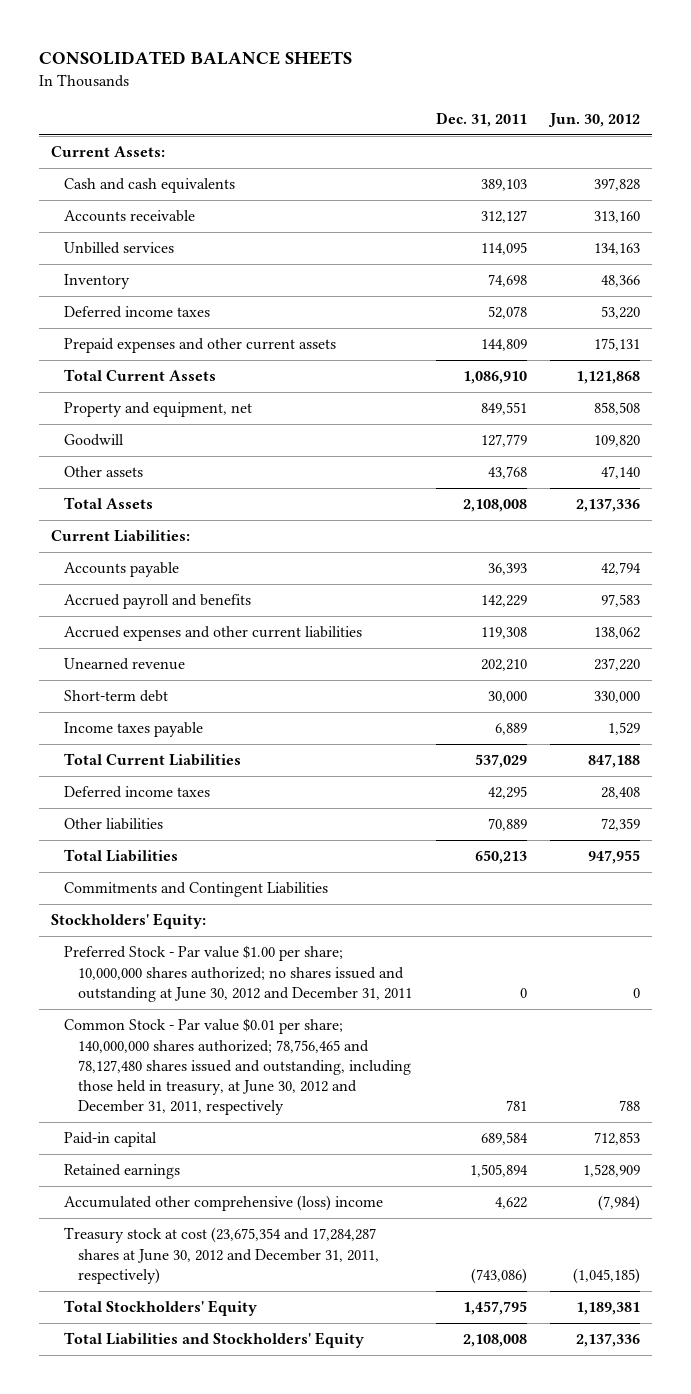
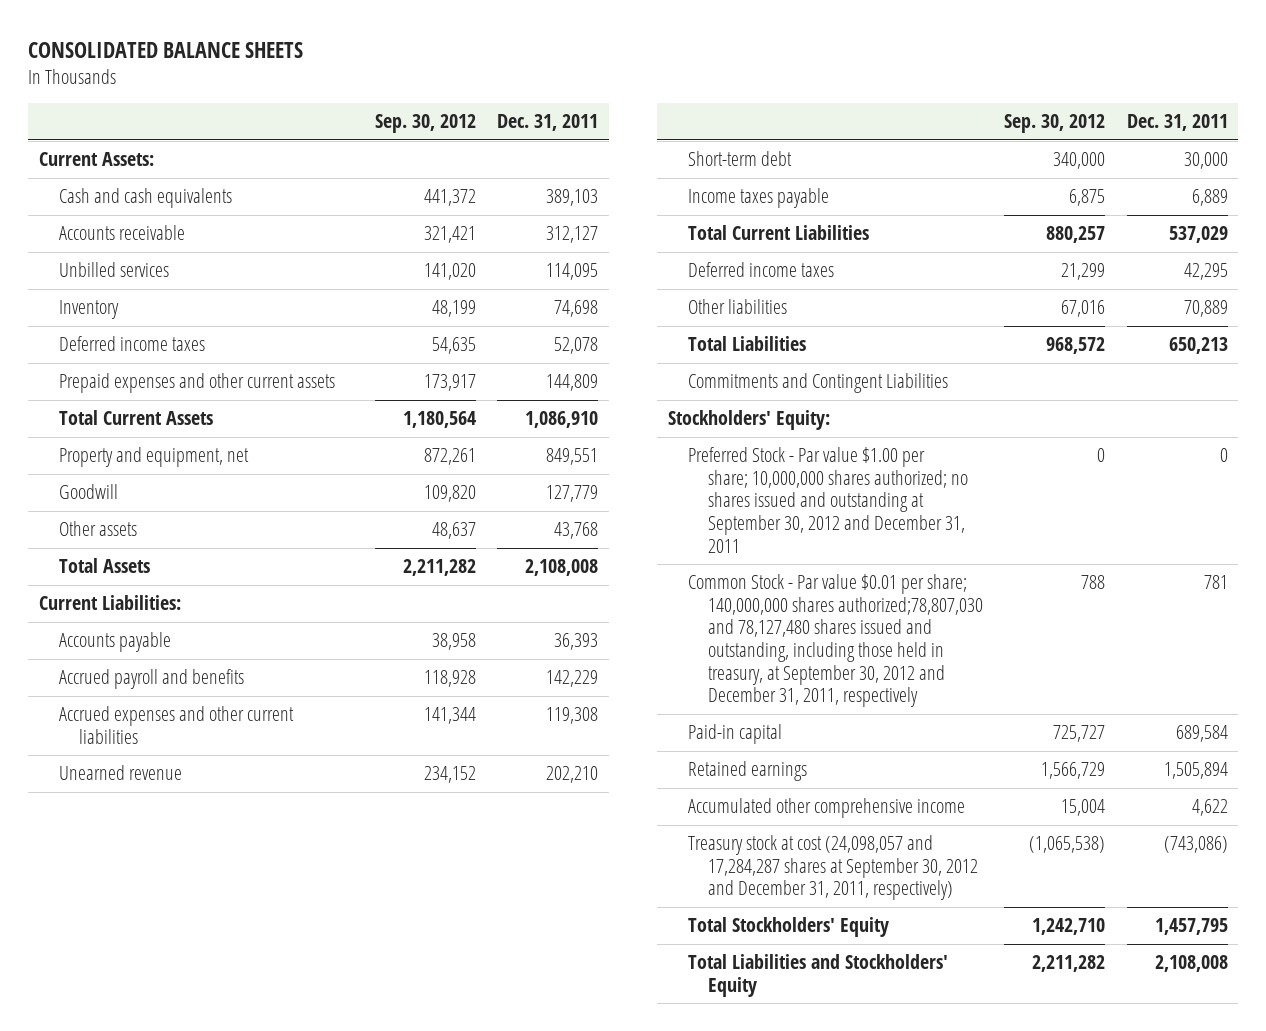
- | Dec. 31, 2011 | Jun. 30, 2012
+ | Sep. 30, 2012 | Dec. 31, 2011
- Preferred Stock - Par value $1.00 per share; 10,000,000 shares authorized; no shares issued and outstanding at June 30, 2012 and December 31, 2011 | 0 | 0
- Common Stock - Par value $0.01 per share; 140,000,000 shares authorized; 78,756,465 and 78,127,480 shares issued and outstanding, including those held in treasury, at June 30, 2012 and December 31, 2011, respectively | 781 | 788
+ Preferred Stock - Par value $1.00 per share; 10,000,000 shares authorized; no shares issued and outstanding at September 30, 2012 and December 31, 2011 | 0 | 0
+ Common Stock - Par value $0.01 per share; 140,000,000 shares authorized;78,807,030 and 78,127,480 shares issued and outstanding, including those held in treasury, at September 30, 2012 and December 31, 2011, respectively | 788 | 781
- Accumulated other comprehensive (loss) income | 4,622 | (7,984)
- Treasury stock at cost (23,675,354 and 17,284,287 shares at June 30, 2012 and December 31, 2011, respectively) | (743,086) | (1,045,185)
+ Accumulated other comprehensive income | 15,004 | 4,622
+ Treasury stock at cost (24,098,057 and 17,284,287 shares at September 30, 2012 and December 31, 2011, respectively) | (1,065,538) | (743,086)

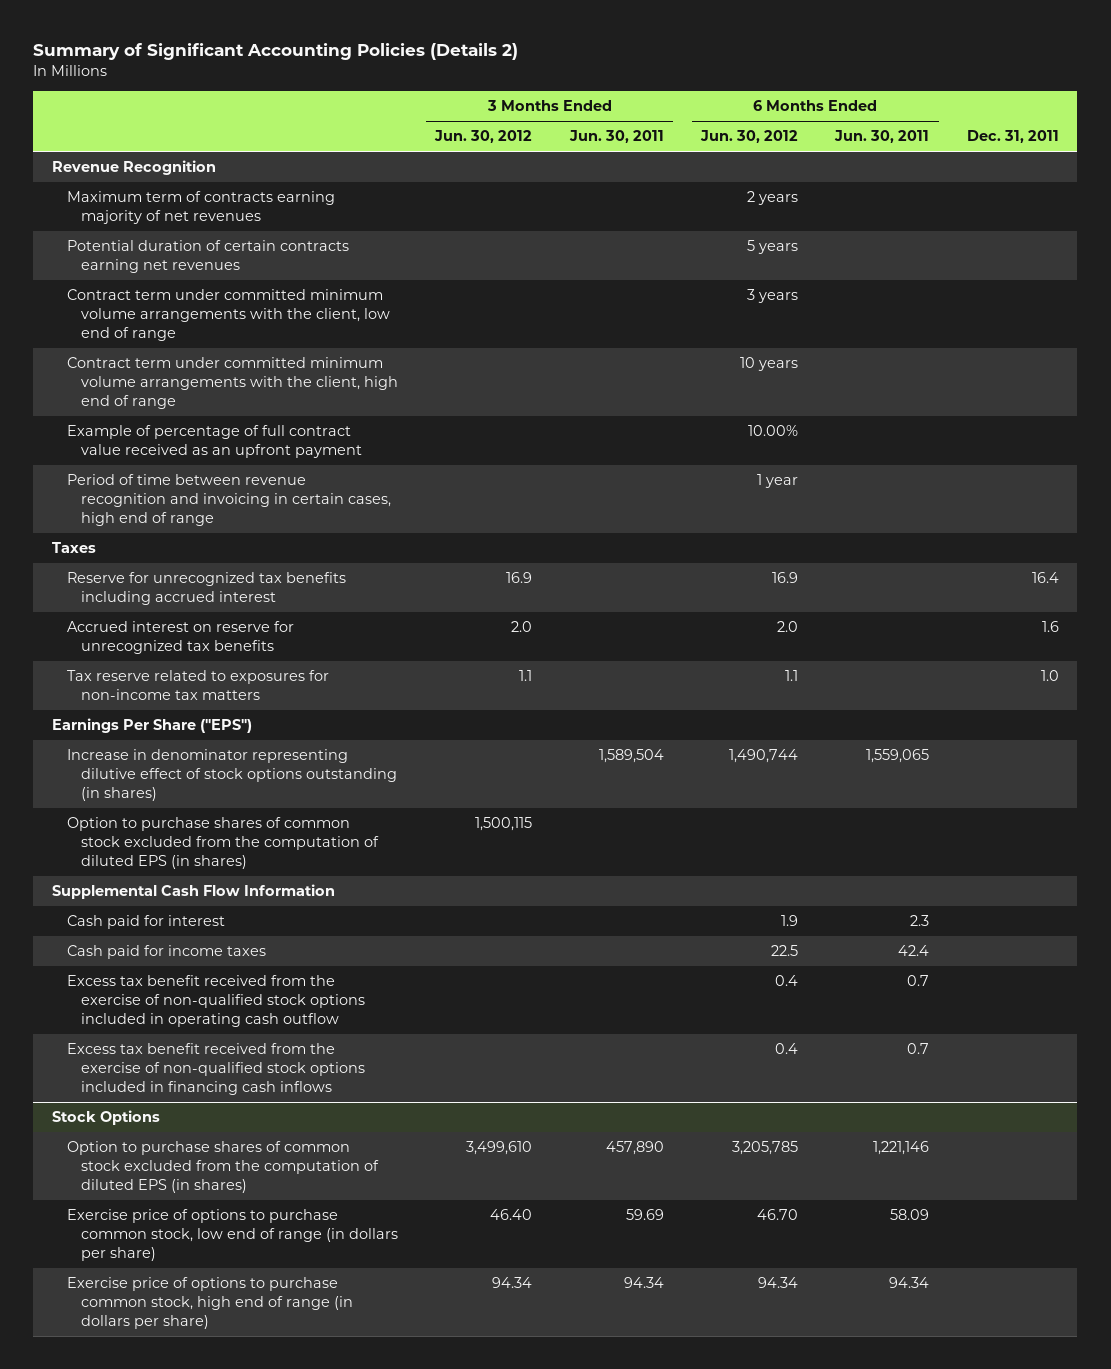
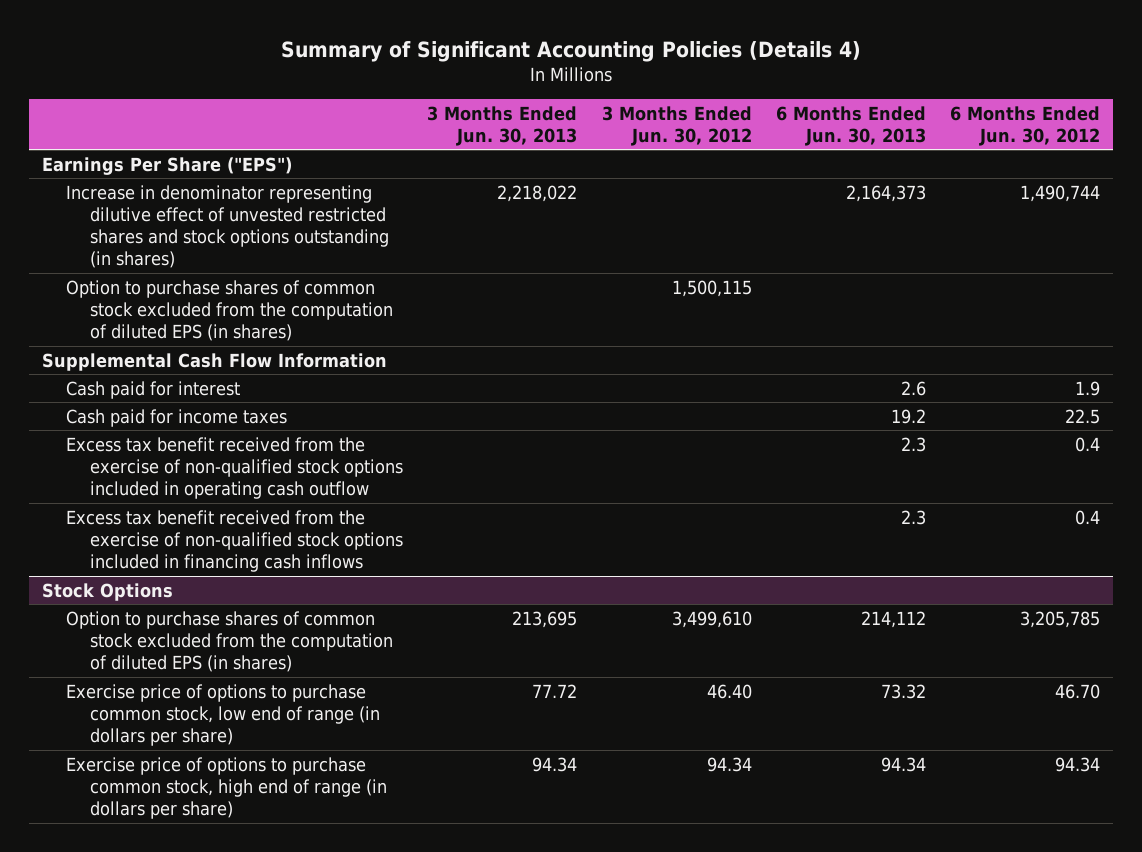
- Summary of Significant Accounting Policies (Details 2)
+ Summary of Significant Accounting Policies (Details 4)
- | 3 Months Ended Jun. 30, 2012 | 3 Months Ended Jun. 30, 2011 | 6 Months Ended Jun. 30, 2012 | 6 Months Ended Jun. 30, 2011 | Dec. 31, 2011
+ | 3 Months Ended Jun. 30, 2013 | 3 Months Ended Jun. 30, 2012 | 6 Months Ended Jun. 30, 2013 | 6 Months Ended Jun. 30, 2012
- Revenue Recognition
- Maximum term of contracts earning majority of net revenues | | | 2 years | |
- Potential duration of certain contracts earning net revenues | | | 5 years | |
- Contract term under committed minimum volume arrangements with the client, low end of range | | | 3 years | |
- Contract term under committed minimum volume arrangements with the client, high end of range | | | 10 years | |
- Example of percentage of full contract value received as an upfront payment | | | 10.00% | |
- Period of time between revenue recognition and invoicing in certain cases, high end of range | | | 1 year | |
- Taxes
- Reserve for unrecognized tax benefits including accrued interest | 16.9 | | 16.9 | | 16.4
- Accrued interest on reserve for unrecognized tax benefits | 2.0 | | 2.0 | | 1.6
- Tax reserve related to exposures for non-income tax matters | 1.1 | | 1.1 | | 1.0
- Increase in denominator representing dilutive effect of stock options outstanding (in shares) | | 1,589,504 | 1,490,744 | 1,559,065 |
+ Increase in denominator representing dilutive effect of unvested restricted shares and stock options outstanding (in shares) | 2,218,022 | | 2,164,373 | 1,490,744

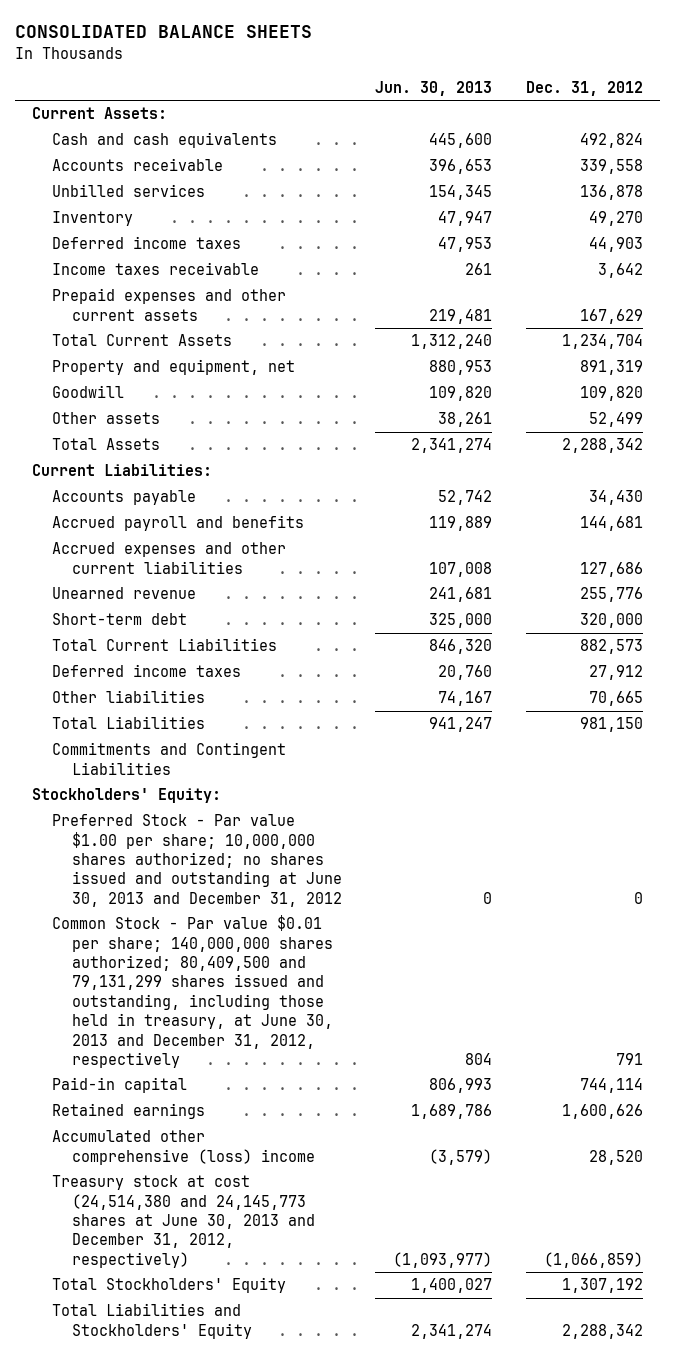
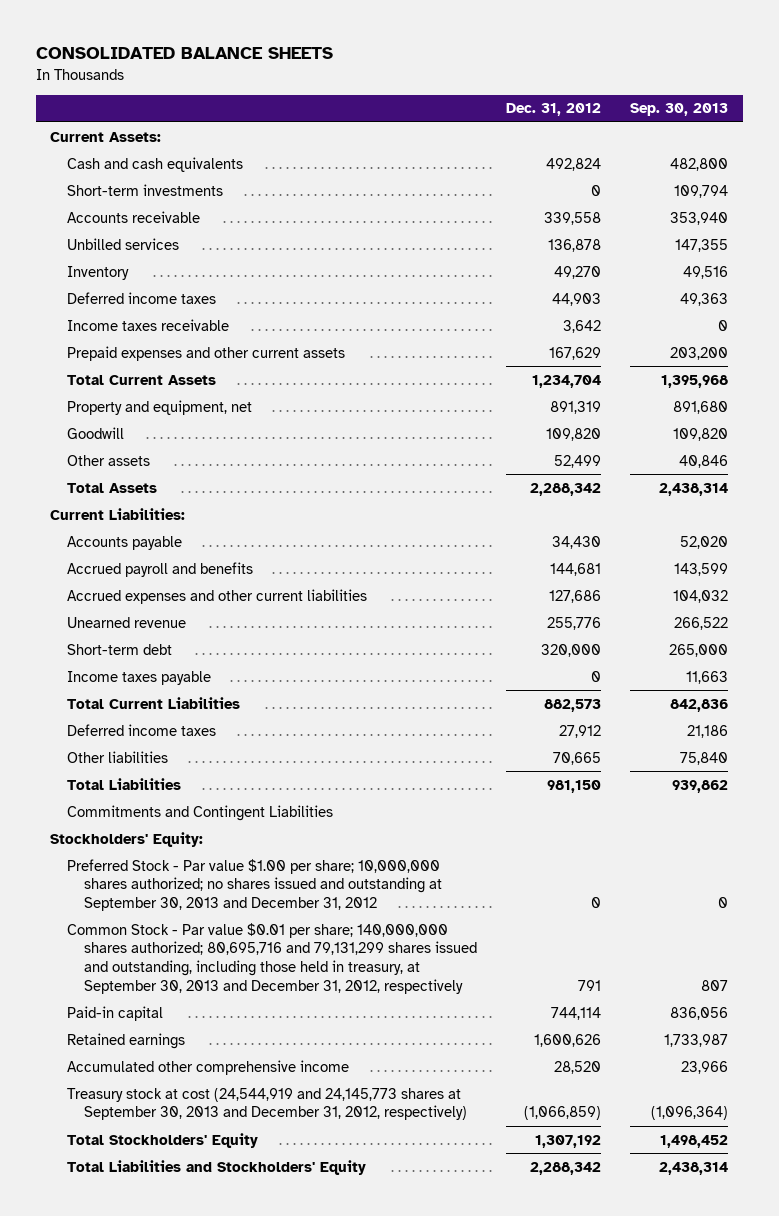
- | Jun. 30, 2013 | Dec. 31, 2012
+ | Dec. 31, 2012 | Sep. 30, 2013
+ Short-term investments | 0 | 109,794
+ Income taxes payable | 0 | 11,663
- Preferred Stock - Par value $1.00 per share; 10,000,000 shares authorized; no shares issued and outstanding at June 30, 2013 and December 31, 2012 | 0 | 0
- Common Stock - Par value $0.01 per share; 140,000,000 shares authorized; 80,409,500 and 79,131,299 shares issued and outstanding, including those held in treasury, at June 30, 2013 and December 31, 2012, respectively | 804 | 791
+ Preferred Stock - Par value $1.00 per share; 10,000,000 shares authorized; no shares issued and outstanding at September 30, 2013 and December 31, 2012 | 0 | 0
+ Common Stock - Par value $0.01 per share; 140,000,000 shares authorized; 80,695,716 and 79,131,299 shares issued and outstanding, including those held in treasury, at September 30, 2013 and December 31, 2012, respectively | 791 | 807
- Accumulated other comprehensive (loss) income | (3,579) | 28,520
- Treasury stock at cost (24,514,380 and 24,145,773 shares at June 30, 2013 and December 31, 2012, respectively) | (1,093,977) | (1,066,859)
+ Accumulated other comprehensive income | 28,520 | 23,966
+ Treasury stock at cost (24,544,919 and 24,145,773 shares at September 30, 2013 and December 31, 2012, respectively) | (1,066,859) | (1,096,364)

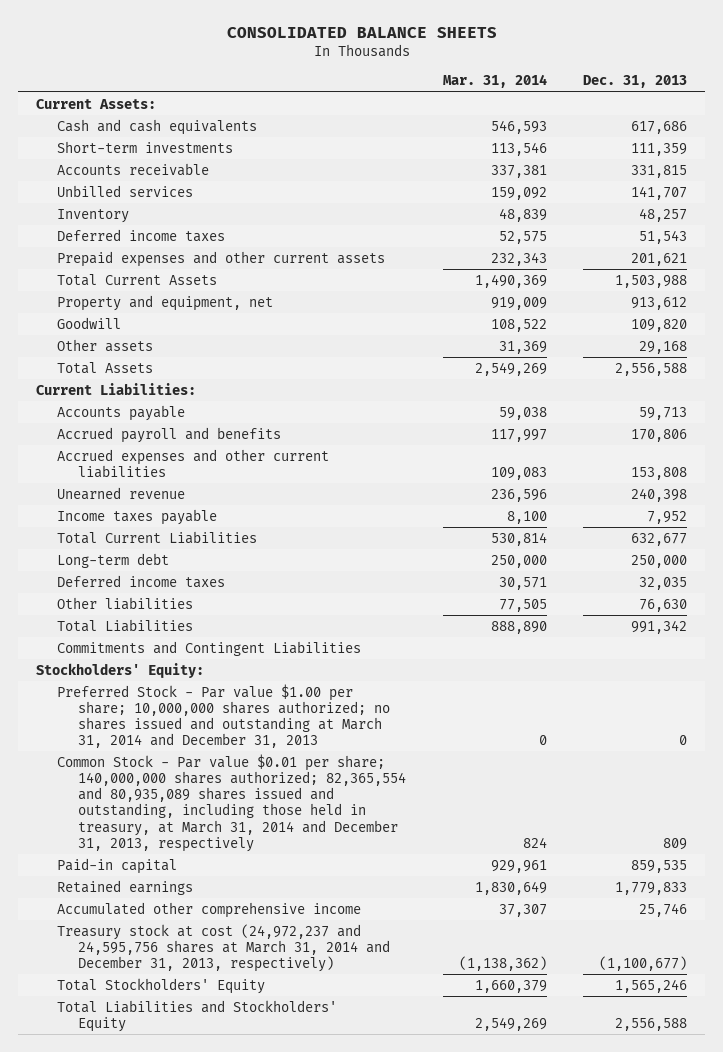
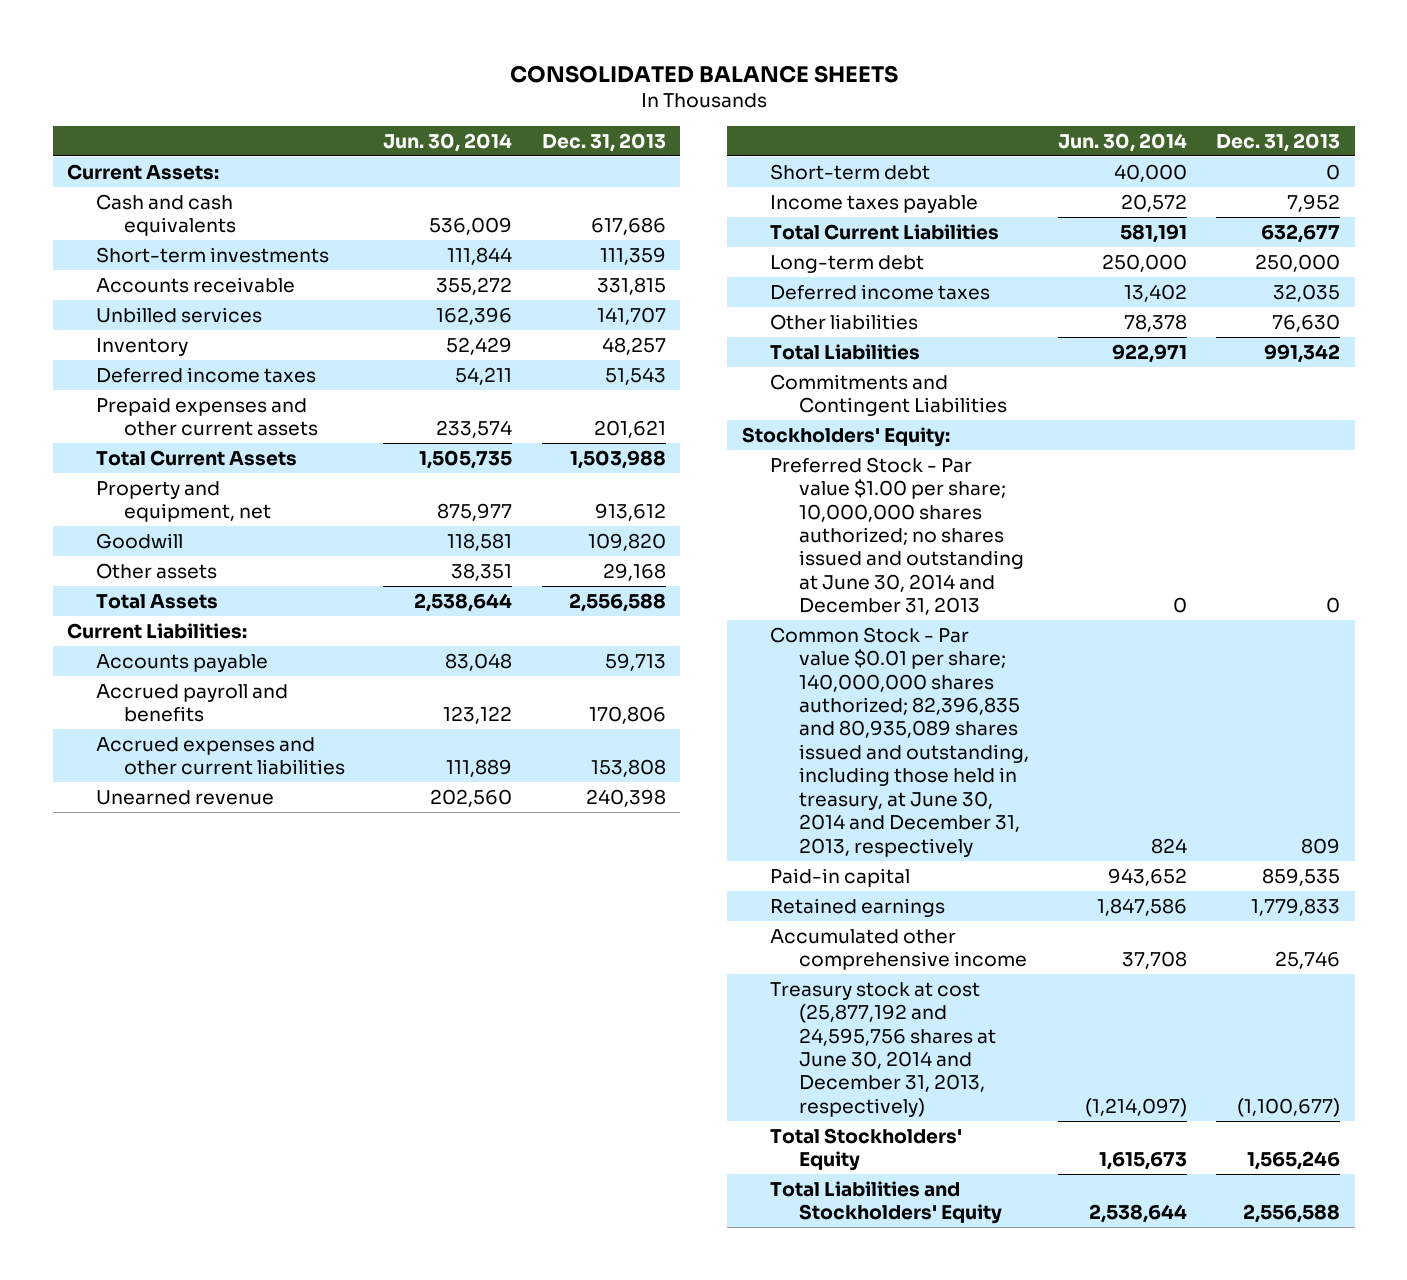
- | Mar. 31, 2014 | Dec. 31, 2013
+ | Jun. 30, 2014 | Dec. 31, 2013
+ Short-term debt | 40,000 | 0
- Preferred Stock - Par value $1.00 per share; 10,000,000 shares authorized; no shares issued and outstanding at March 31, 2014 and December 31, 2013 | 0 | 0
- Common Stock - Par value $0.01 per share; 140,000,000 shares authorized; 82,365,554 and 80,935,089 shares issued and outstanding, including those held in treasury, at March 31, 2014 and December 31, 2013, respectively | 824 | 809
+ Preferred Stock - Par value $1.00 per share; 10,000,000 shares authorized; no shares issued and outstanding at June 30, 2014 and December 31, 2013 | 0 | 0
+ Common Stock - Par value $0.01 per share; 140,000,000 shares authorized; 82,396,835 and 80,935,089 shares issued and outstanding, including those held in treasury, at June 30, 2014 and December 31, 2013, respectively | 824 | 809
- Treasury stock at cost (24,972,237 and 24,595,756 shares at March 31, 2014 and December 31, 2013, respectively) | (1,138,362) | (1,100,677)
+ Treasury stock at cost (25,877,192 and 24,595,756 shares at June 30, 2014 and December 31, 2013, respectively) | (1,214,097) | (1,100,677)

